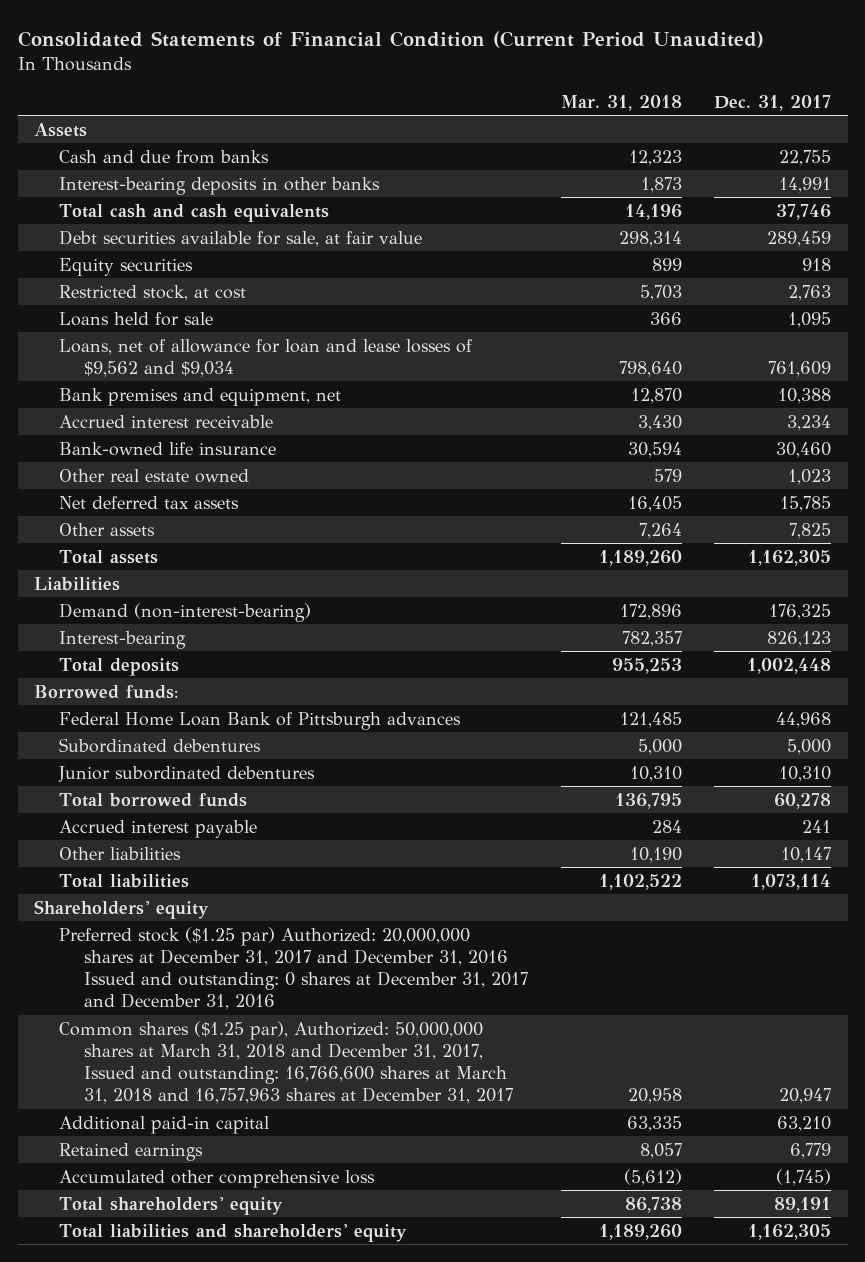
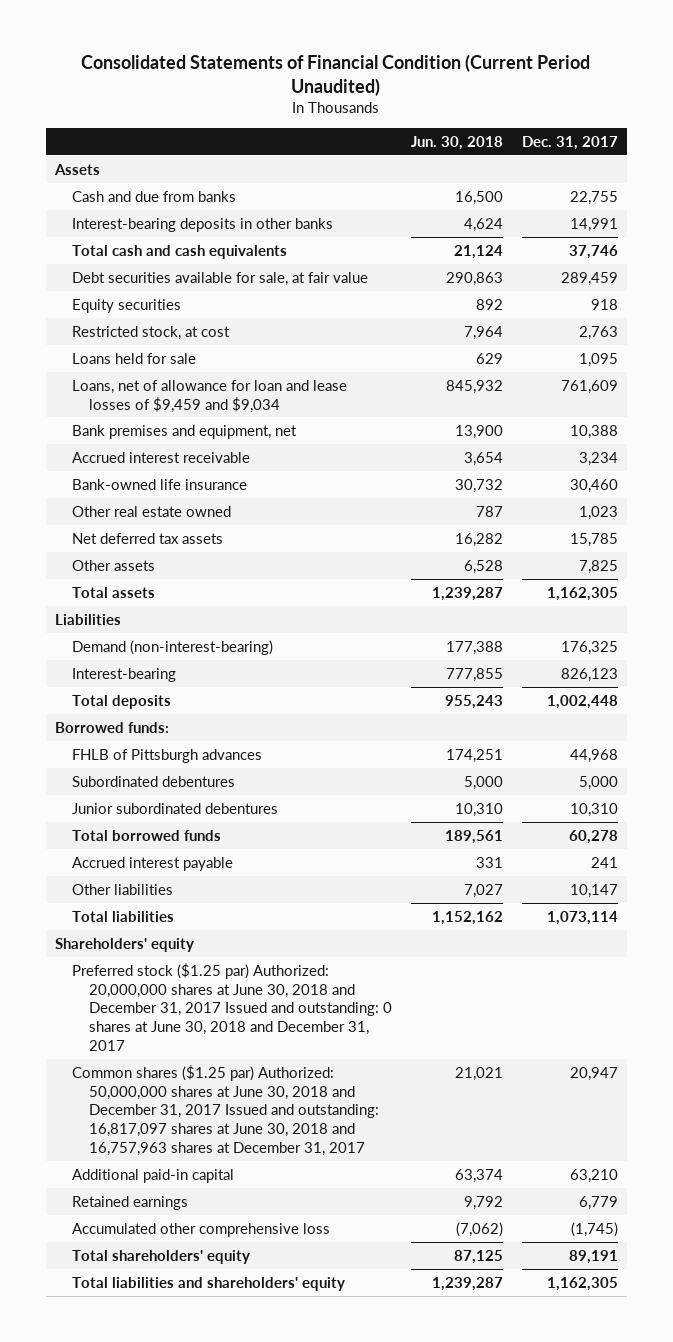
- | Mar. 31, 2018 | Dec. 31, 2017
+ | Jun. 30, 2018 | Dec. 31, 2017
- Loans, net of allowance for loan and lease losses of $9,562 and $9,034 | 798,640 | 761,609
+ Loans, net of allowance for loan and lease losses of $9,459 and $9,034 | 845,932 | 761,609
- Federal Home Loan Bank of Pittsburgh advances | 121,485 | 44,968
+ FHLB of Pittsburgh advances | 174,251 | 44,968
- Preferred stock ($1.25 par) Authorized: 20,000,000 shares at December 31, 2017 and December 31, 2016 Issued and outstanding: 0 shares at December 31, 2017 and December 31, 2016
- Common shares ($1.25 par), Authorized: 50,000,000 shares at March 31, 2018 and December 31, 2017, Issued and outstanding: 16,766,600 shares at March 31, 2018 and 16,757,963 shares at December 31, 2017 | 20,958 | 20,947
+ Preferred stock ($1.25 par) Authorized: 20,000,000 shares at June 30, 2018 and December 31, 2017 Issued and outstanding: 0 shares at June 30, 2018 and December 31, 2017
+ Common shares ($1.25 par) Authorized: 50,000,000 shares at June 30, 2018 and December 31, 2017 Issued and outstanding: 16,817,097 shares at June 30, 2018 and 16,757,963 shares at December 31, 2017 | 21,021 | 20,947

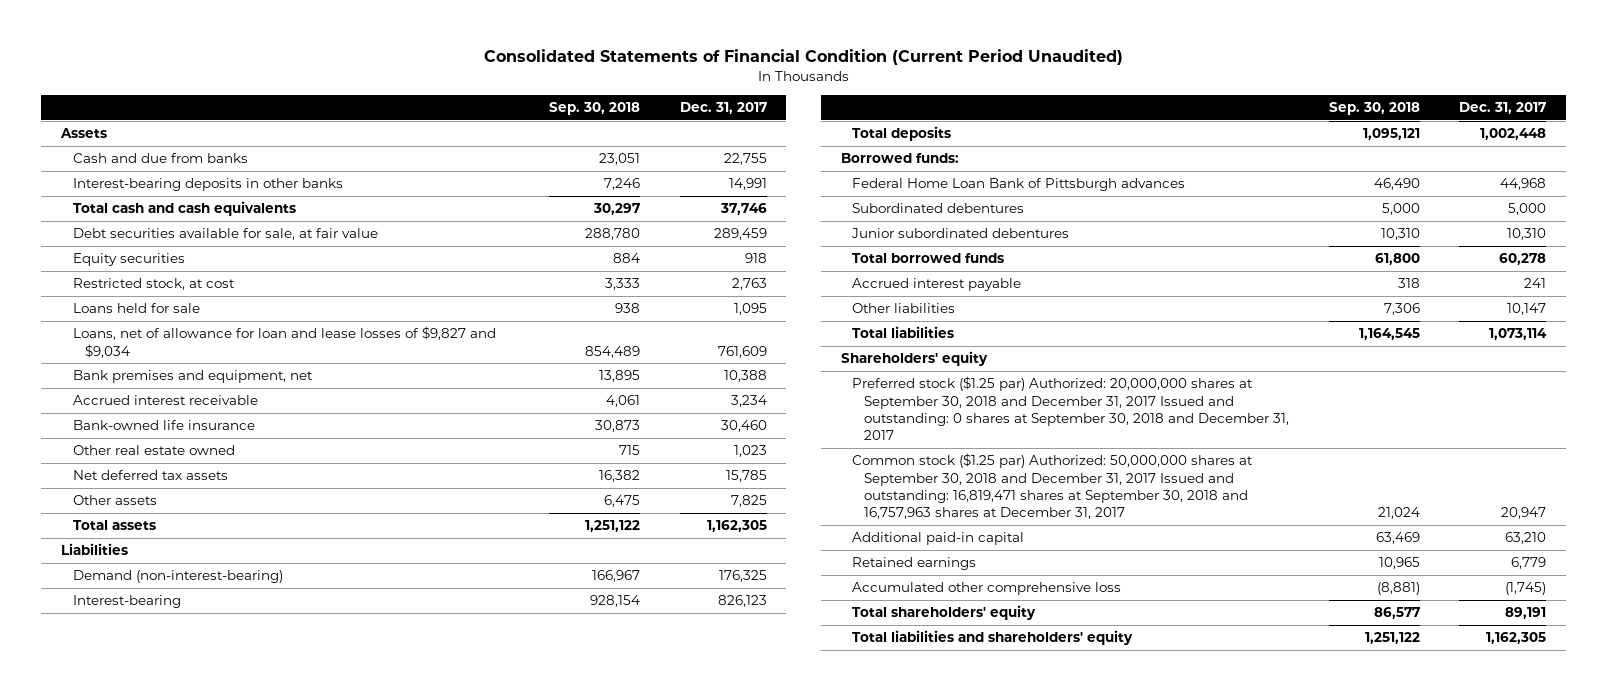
- | Jun. 30, 2018 | Dec. 31, 2017
+ | Sep. 30, 2018 | Dec. 31, 2017
- Loans, net of allowance for loan and lease losses of $9,459 and $9,034 | 845,932 | 761,609
+ Loans, net of allowance for loan and lease losses of $9,827 and $9,034 | 854,489 | 761,609
- FHLB of Pittsburgh advances | 174,251 | 44,968
+ Federal Home Loan Bank of Pittsburgh advances | 46,490 | 44,968
- Preferred stock ($1.25 par) Authorized: 20,000,000 shares at June 30, 2018 and December 31, 2017 Issued and outstanding: 0 shares at June 30, 2018 and December 31, 2017
- Common shares ($1.25 par) Authorized: 50,000,000 shares at June 30, 2018 and December 31, 2017 Issued and outstanding: 16,817,097 shares at June 30, 2018 and 16,757,963 shares at December 31, 2017 | 21,021 | 20,947
+ Preferred stock ($1.25 par) Authorized: 20,000,000 shares at September 30, 2018 and December 31, 2017 Issued and outstanding: 0 shares at September 30, 2018 and December 31, 2017
+ Common stock ($1.25 par) Authorized: 50,000,000 shares at September 30, 2018 and December 31, 2017 Issued and outstanding: 16,819,471 shares at September 30, 2018 and 16,757,963 shares at December 31, 2017 | 21,024 | 20,947

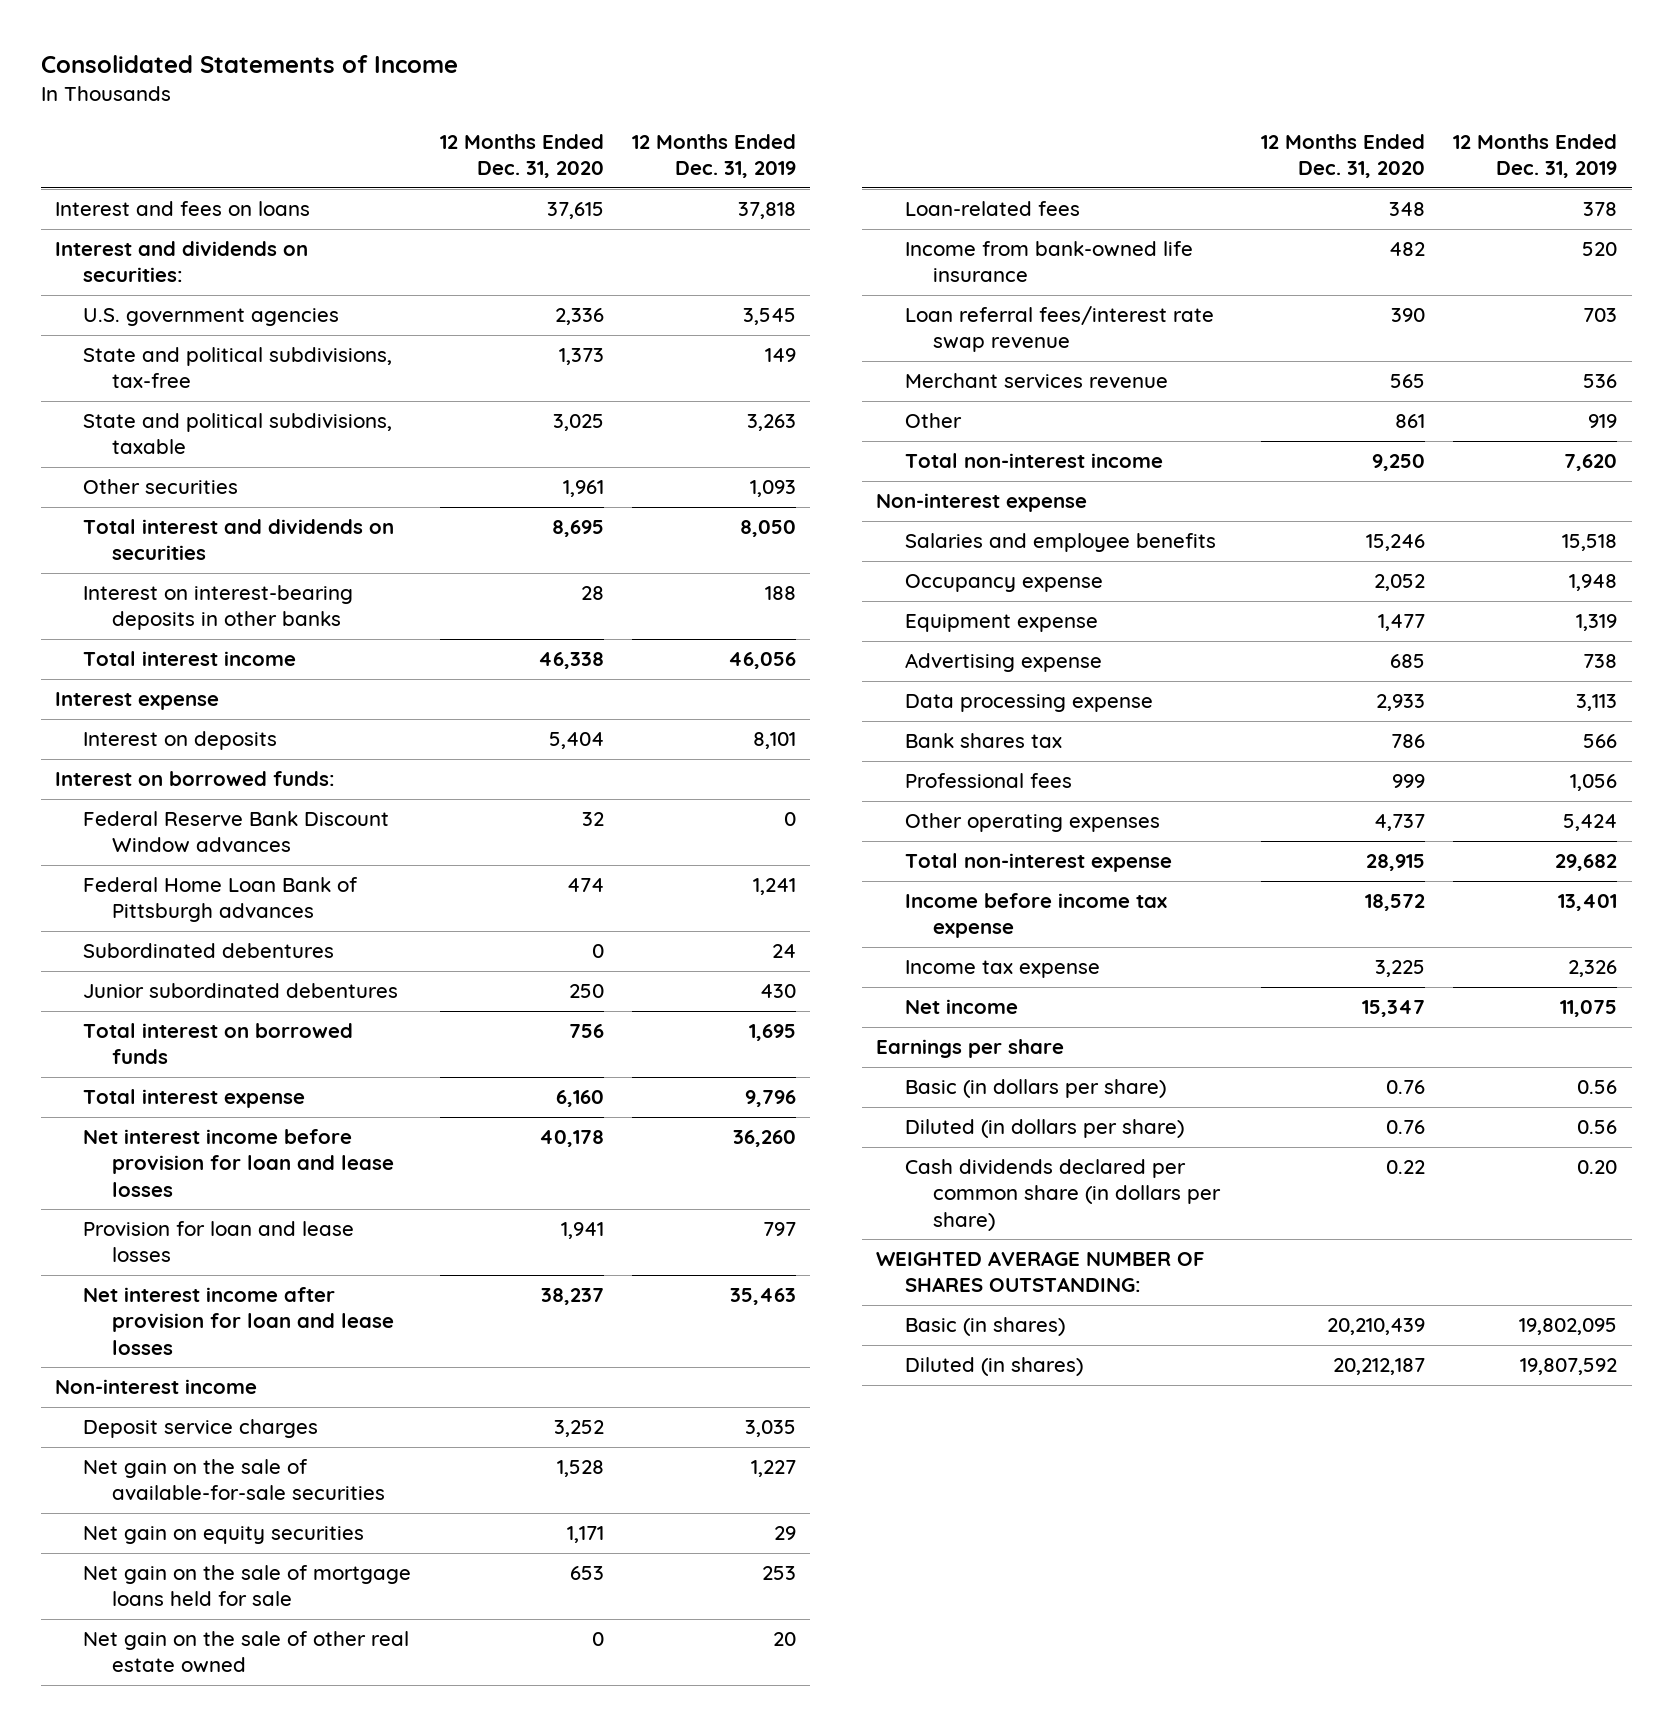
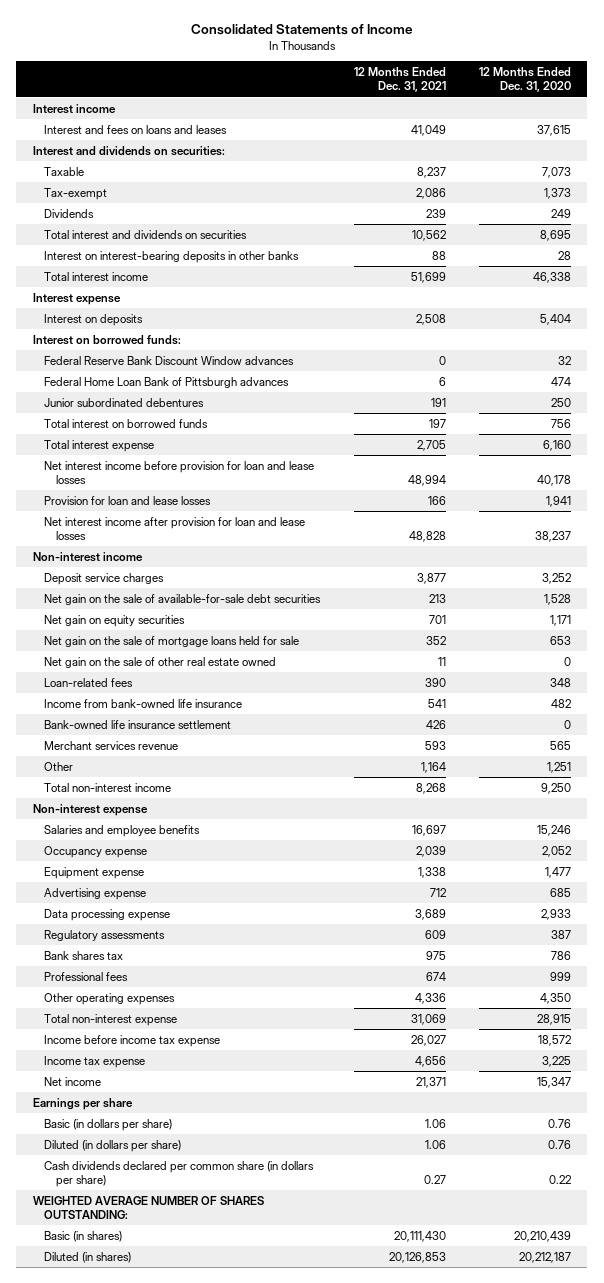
- | 12 Months Ended Dec. 31, 2020 | 12 Months Ended Dec. 31, 2019
+ | 12 Months Ended Dec. 31, 2021 | 12 Months Ended Dec. 31, 2020
- Interest and fees on loans | 37,615 | 37,818
+ Interest income
+ Interest and fees on loans and leases | 41,049 | 37,615
- U.S. government agencies | 2,336 | 3,545
- State and political subdivisions, tax-free | 1,373 | 149
- State and political subdivisions, taxable | 3,025 | 3,263
- Other securities | 1,961 | 1,093
+ Taxable | 8,237 | 7,073
+ Tax-exempt | 2,086 | 1,373
+ Dividends | 239 | 249
- Subordinated debentures | 0 | 24
- Net gain on the sale of available-for-sale securities | 1,528 | 1,227
+ Net gain on the sale of available-for-sale debt securities | 213 | 1,528
- Loan referral fees/interest rate swap revenue | 390 | 703
+ Bank-owned life insurance settlement | 426 | 0
- Other | 861 | 919
+ Other | 1,164 | 1,251
+ Regulatory assessments | 609 | 387
- Other operating expenses | 4,737 | 5,424
+ Other operating expenses | 4,336 | 4,350

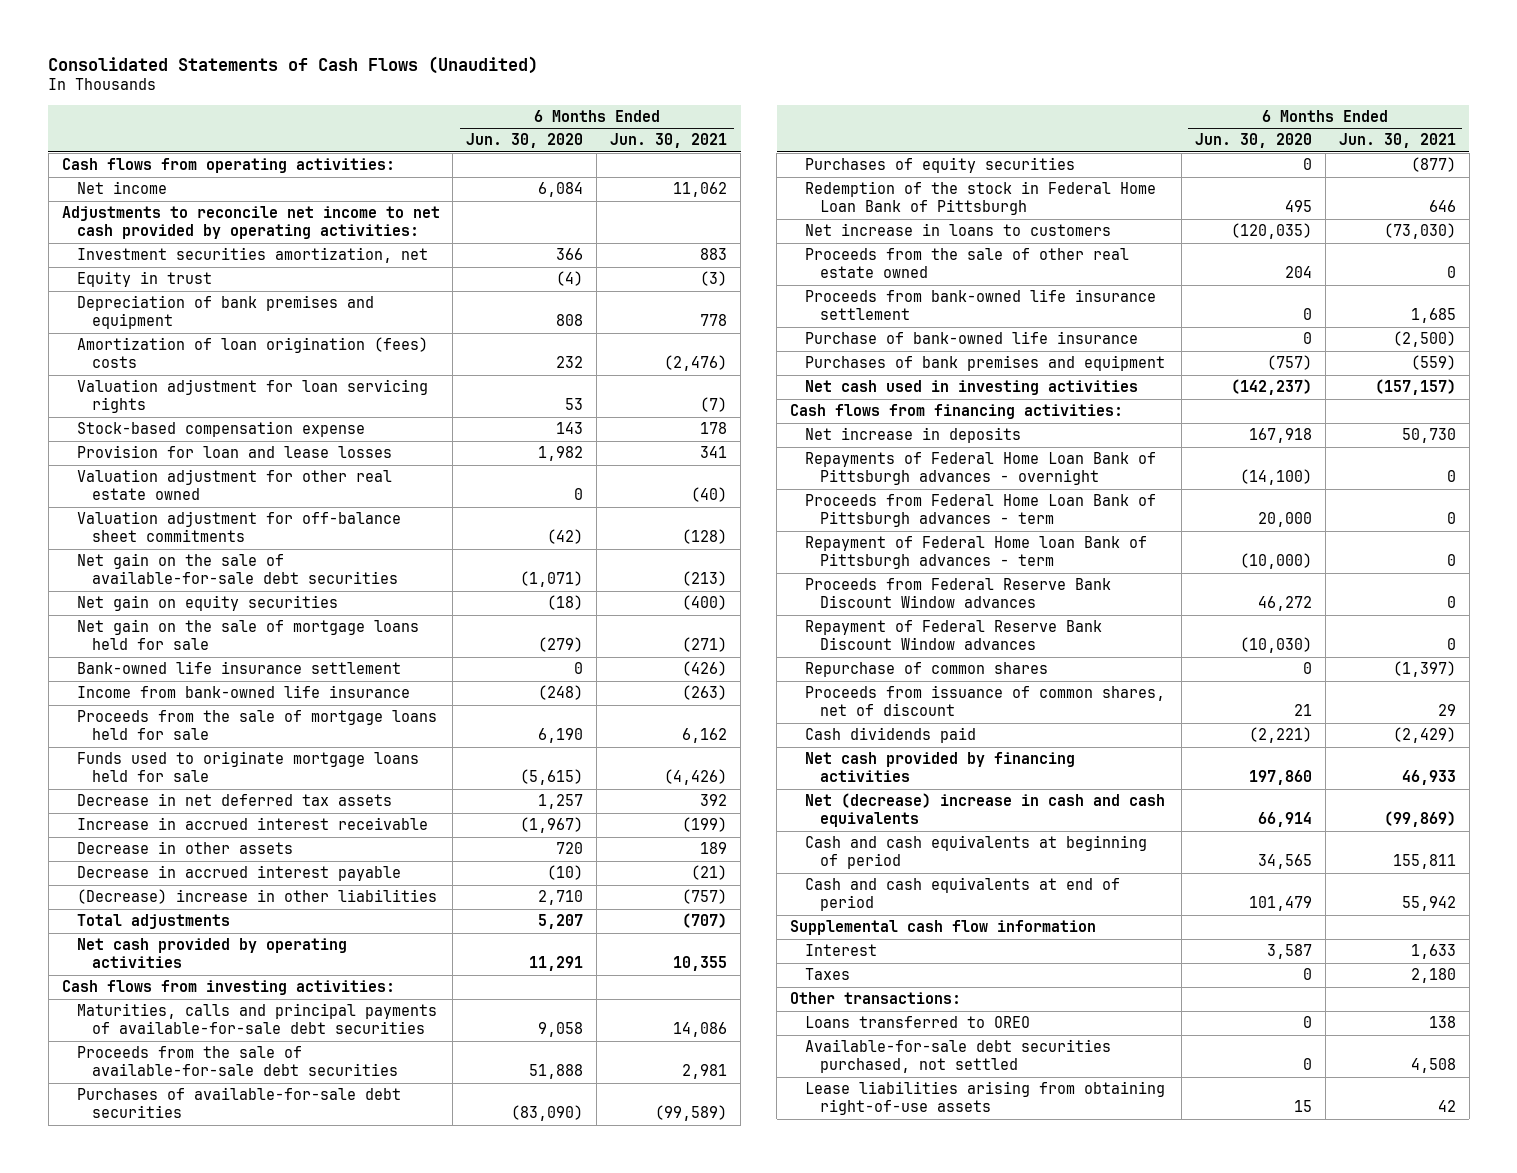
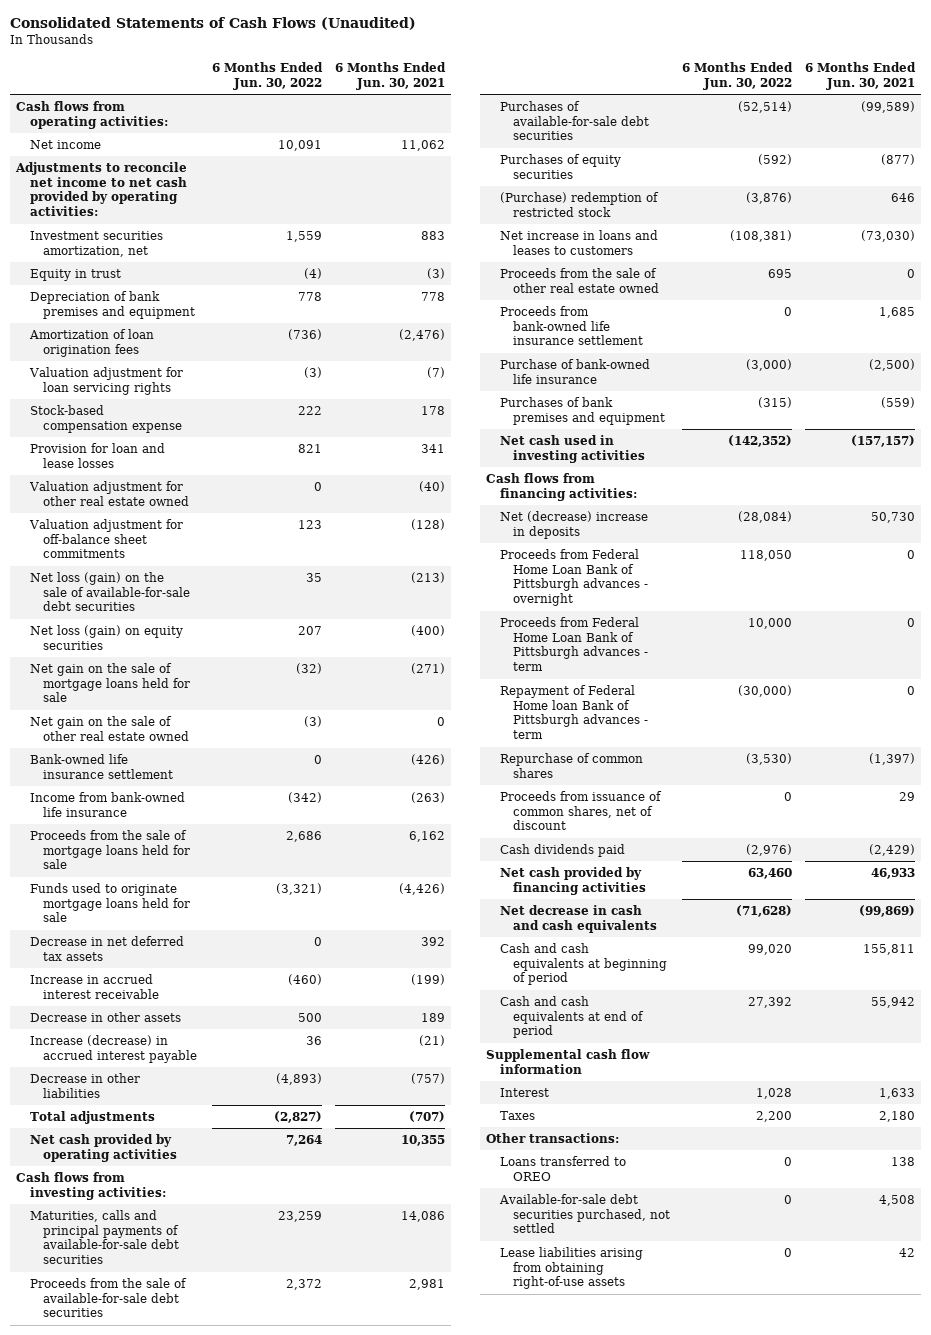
- | 6 Months Ended Jun. 30, 2020 | 6 Months Ended Jun. 30, 2021
+ | 6 Months Ended Jun. 30, 2022 | 6 Months Ended Jun. 30, 2021
- Amortization of loan origination (fees) costs | 232 | (2,476)
+ Amortization of loan origination fees | (736) | (2,476)
- Net gain on the sale of available-for-sale debt securities | (1,071) | (213)
- Net gain on equity securities | (18) | (400)
+ Net loss (gain) on the sale of available-for-sale debt securities | 35 | (213)
+ Net loss (gain) on equity securities | 207 | (400)
+ Net gain on the sale of other real estate owned | (3) | 0
- Decrease in accrued interest payable | (10) | (21)
- (Decrease) increase in other liabilities | 2,710 | (757)
+ Increase (decrease) in accrued interest payable | 36 | (21)
+ Decrease in other liabilities | (4,893) | (757)
- Redemption of the stock in Federal Home Loan Bank of Pittsburgh | 495 | 646
- Net increase in loans to customers | (120,035) | (73,030)
+ (Purchase) redemption of restricted stock | (3,876) | 646
+ Net increase in loans and leases to customers | (108,381) | (73,030)
- Net increase in deposits | 167,918 | 50,730
- Repayments of Federal Home Loan Bank of Pittsburgh advances - overnight | (14,100) | 0
+ Net (decrease) increase in deposits | (28,084) | 50,730
+ Proceeds from Federal Home Loan Bank of Pittsburgh advances - overnight | 118,050 | 0
- Proceeds from Federal Reserve Bank Discount Window advances | 46,272 | 0
- Repayment of Federal Reserve Bank Discount Window advances | (10,030) | 0
- Net (decrease) increase in cash and cash equivalents | 66,914 | (99,869)
+ Net decrease in cash and cash equivalents | (71,628) | (99,869)

